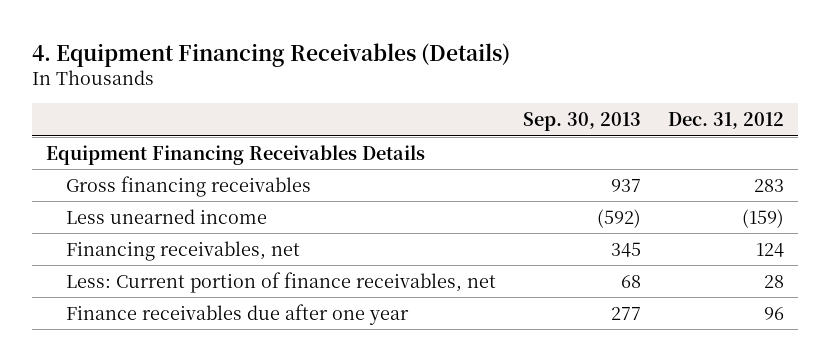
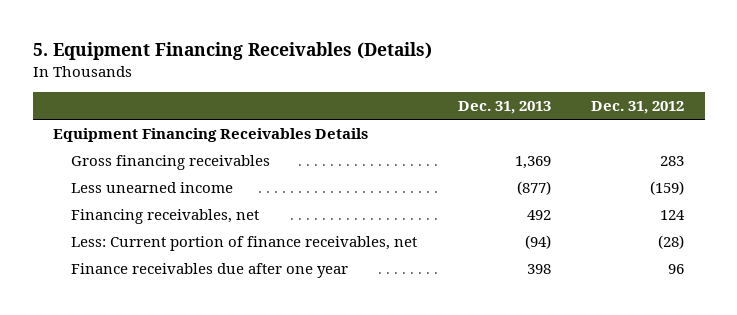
- 4. Equipment Financing Receivables (Details)
+ 5. Equipment Financing Receivables (Details)
- | Sep. 30, 2013 | Dec. 31, 2012
+ | Dec. 31, 2013 | Dec. 31, 2012
- Less: Current portion of finance receivables, net | 68 | 28
+ Less: Current portion of finance receivables, net | (94) | (28)

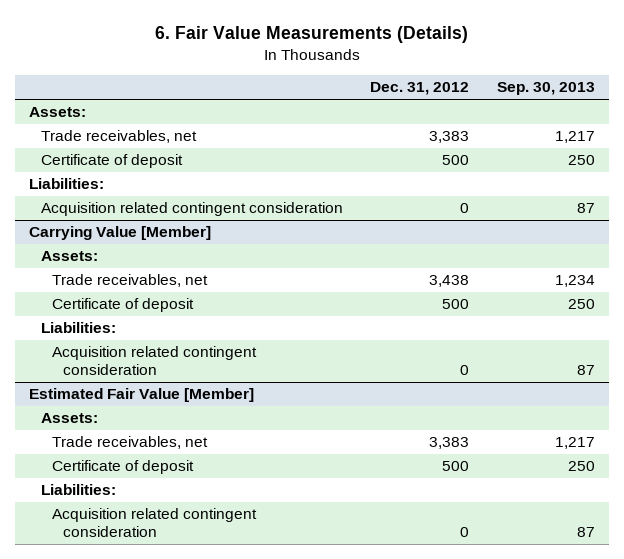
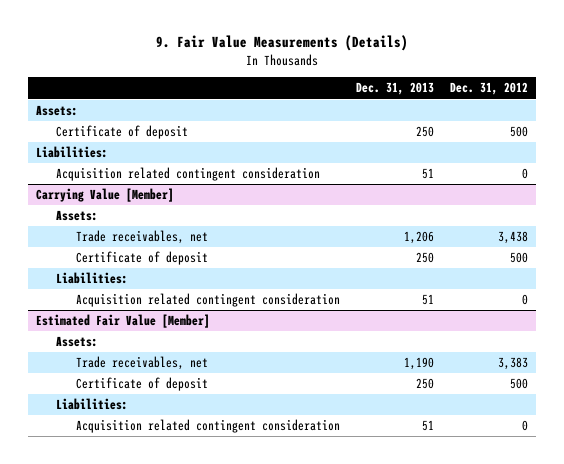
- 6. Fair Value Measurements (Details)
+ 9. Fair Value Measurements (Details)
- | Dec. 31, 2012 | Sep. 30, 2013
+ | Dec. 31, 2013 | Dec. 31, 2012
- Trade receivables, net | 3,383 | 1,217

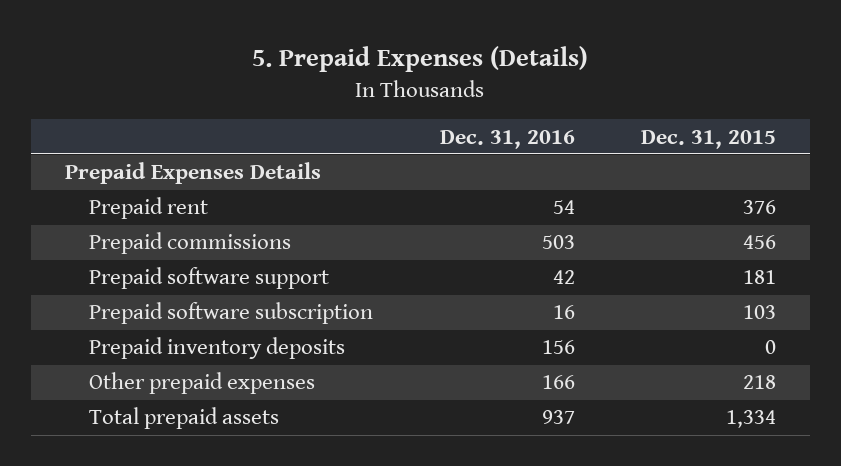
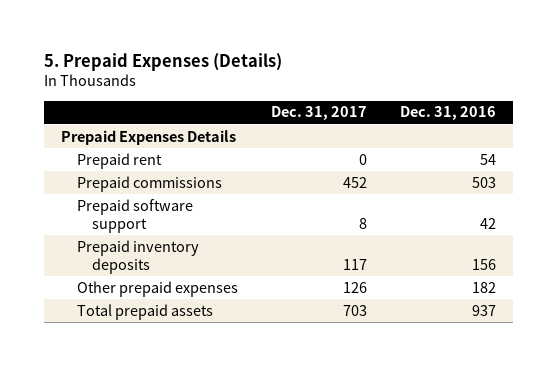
- | Dec. 31, 2016 | Dec. 31, 2015
+ | Dec. 31, 2017 | Dec. 31, 2016
- Prepaid software subscription | 16 | 103
- Other prepaid expenses | 166 | 218
+ Other prepaid expenses | 126 | 182

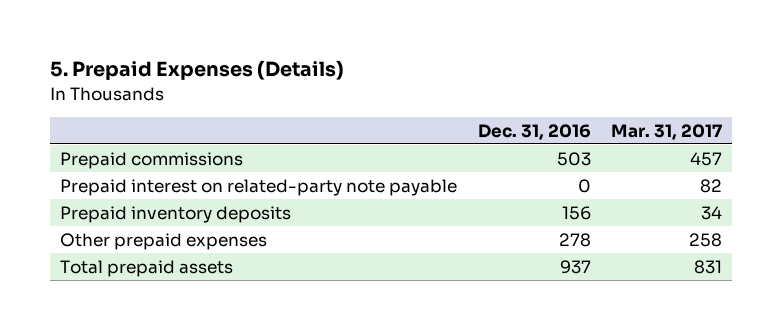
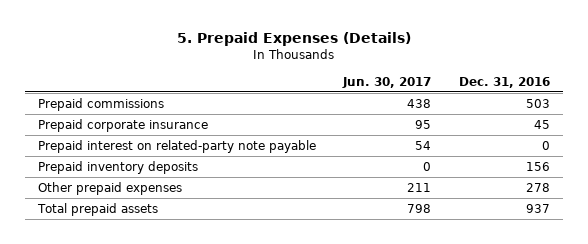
- | Dec. 31, 2016 | Mar. 31, 2017
+ | Jun. 30, 2017 | Dec. 31, 2016
+ Prepaid corporate insurance | 95 | 45

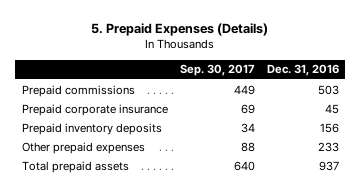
- | Jun. 30, 2017 | Dec. 31, 2016
+ | Sep. 30, 2017 | Dec. 31, 2016
- Prepaid interest on related-party note payable | 54 | 0
- Other prepaid expenses | 211 | 278
+ Other prepaid expenses | 88 | 233

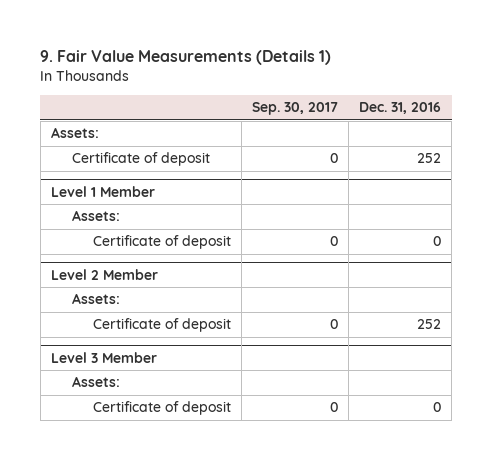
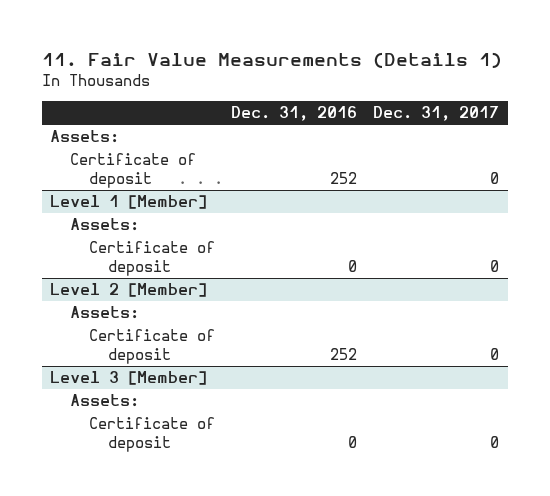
- 9. Fair Value Measurements (Details 1)
+ 11. Fair Value Measurements (Details 1)
- | Sep. 30, 2017 | Dec. 31, 2016
+ | Dec. 31, 2016 | Dec. 31, 2017
- Level 1 Member
+ Level 1 [Member]
- Level 2 Member
+ Level 2 [Member]
- Level 3 Member
+ Level 3 [Member]

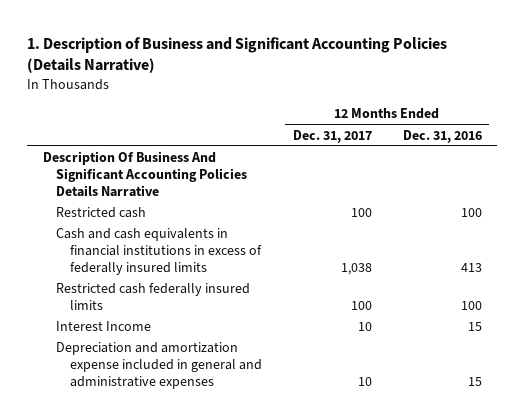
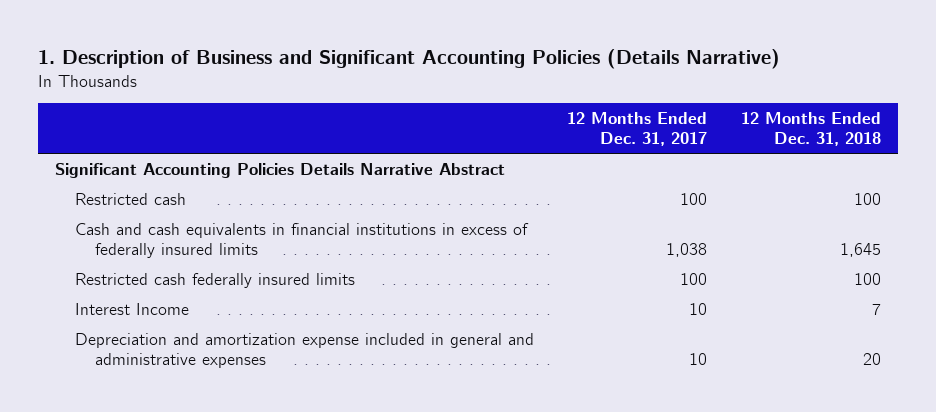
- | 12 Months Ended Dec. 31, 2017 | 12 Months Ended Dec. 31, 2016
+ | 12 Months Ended Dec. 31, 2017 | 12 Months Ended Dec. 31, 2018
- Description Of Business And Significant Accounting Policies Details Narrative
+ Significant Accounting Policies Details Narrative Abstract

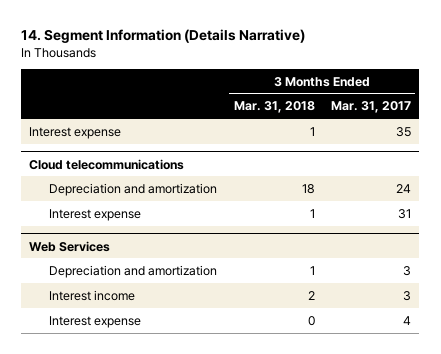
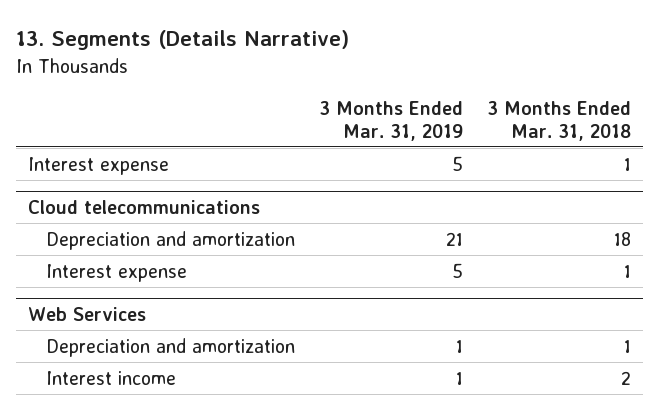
- 14. Segment Information (Details Narrative)
+ 13. Segments (Details Narrative)
- | 3 Months Ended Mar. 31, 2018 | 3 Months Ended Mar. 31, 2017
+ | 3 Months Ended Mar. 31, 2019 | 3 Months Ended Mar. 31, 2018
@ Web Services
- Interest expense | 0 | 4

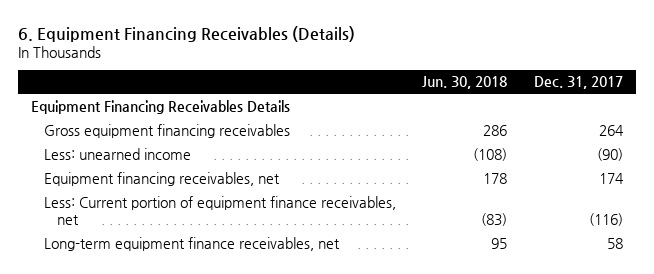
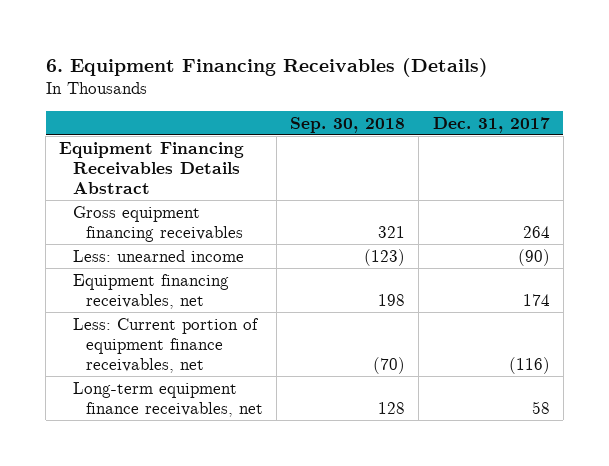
- | Jun. 30, 2018 | Dec. 31, 2017
+ | Sep. 30, 2018 | Dec. 31, 2017
- Equipment Financing Receivables Details
+ Equipment Financing Receivables Details Abstract

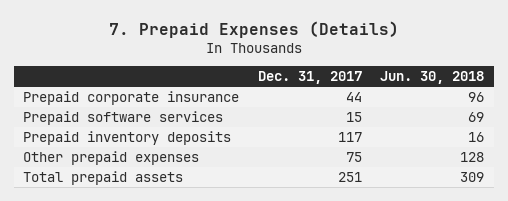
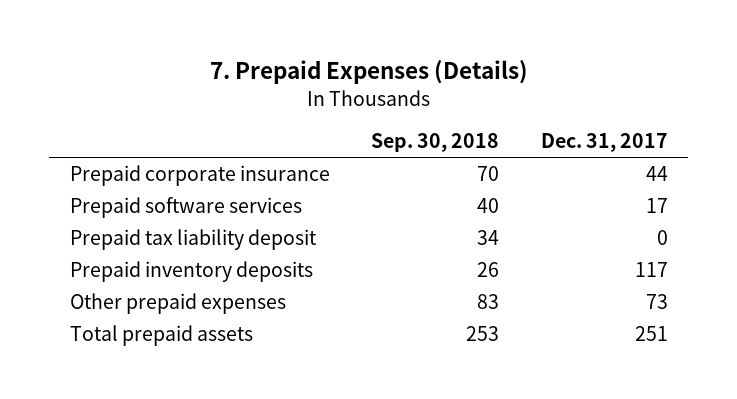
- | Dec. 31, 2017 | Jun. 30, 2018
+ | Sep. 30, 2018 | Dec. 31, 2017
- Prepaid software services | 15 | 69
+ Prepaid software services | 40 | 17
+ Prepaid tax liability deposit | 34 | 0
- Other prepaid expenses | 75 | 128
+ Other prepaid expenses | 83 | 73

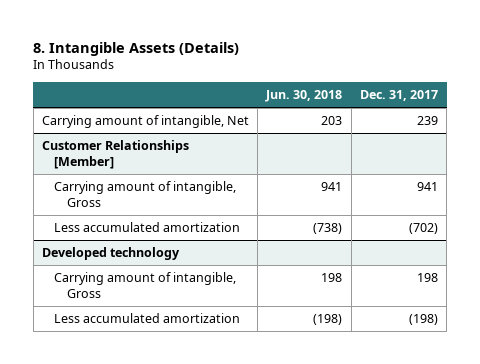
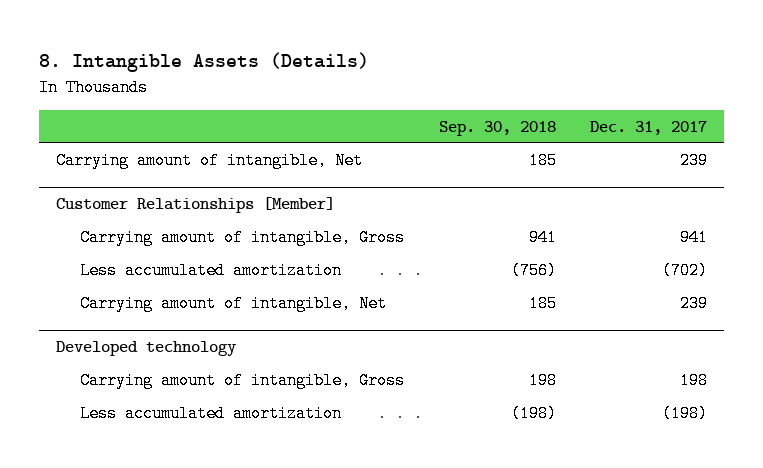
- | Jun. 30, 2018 | Dec. 31, 2017
+ | Sep. 30, 2018 | Dec. 31, 2017
@ Customer Relationships [Member]
+ Carrying amount of intangible, Net | 185 | 239

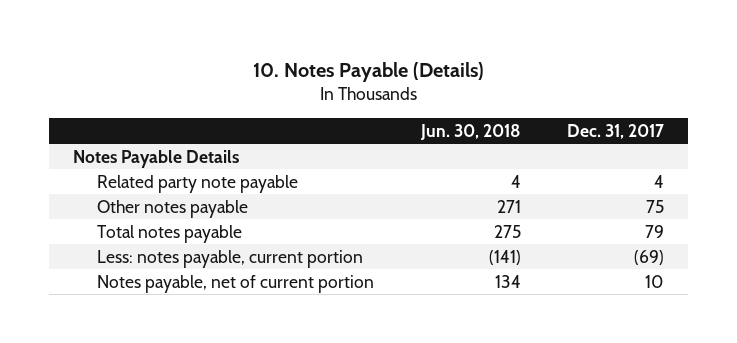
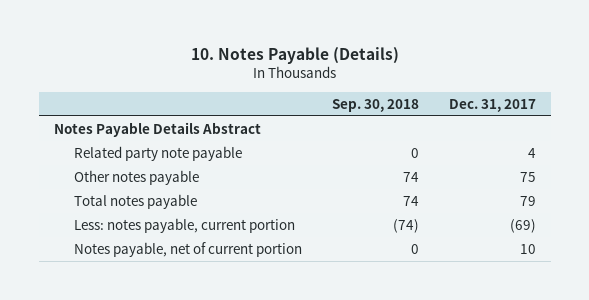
- | Jun. 30, 2018 | Dec. 31, 2017
+ | Sep. 30, 2018 | Dec. 31, 2017
- Notes Payable Details
+ Notes Payable Details Abstract

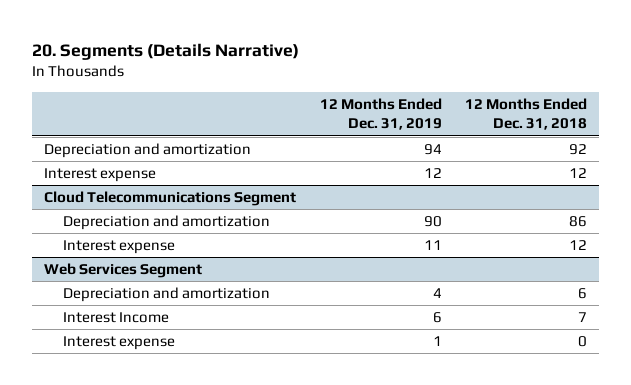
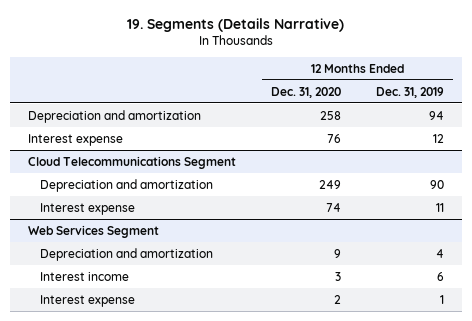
- 20. Segments (Details Narrative)
+ 19. Segments (Details Narrative)
- | 12 Months Ended Dec. 31, 2019 | 12 Months Ended Dec. 31, 2018
+ | 12 Months Ended Dec. 31, 2020 | 12 Months Ended Dec. 31, 2019
@ Web Services Segment
- Interest Income | 6 | 7
+ Interest income | 3 | 6

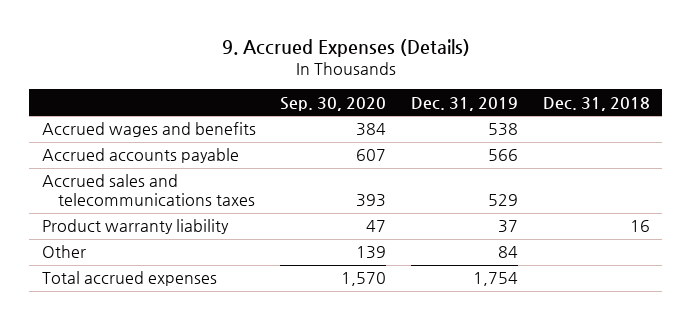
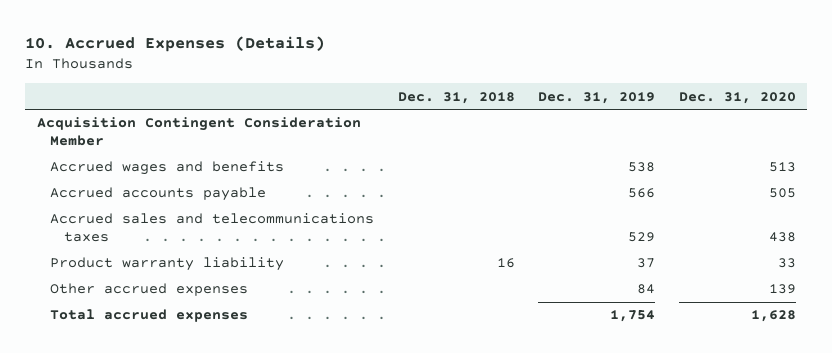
- 9. Accrued Expenses (Details)
+ 10. Accrued Expenses (Details)
- | Sep. 30, 2020 | Dec. 31, 2019 | Dec. 31, 2018
+ | Dec. 31, 2018 | Dec. 31, 2019 | Dec. 31, 2020
+ Acquisition Contingent Consideration Member
- Other | 139 | 84 |
+ Other accrued expenses | | 84 | 139

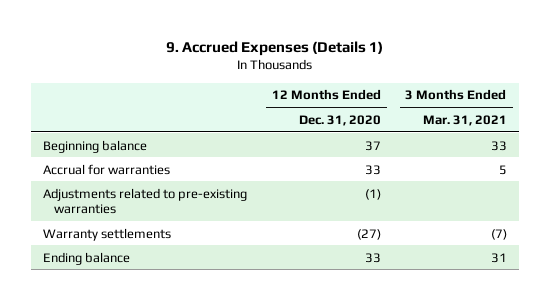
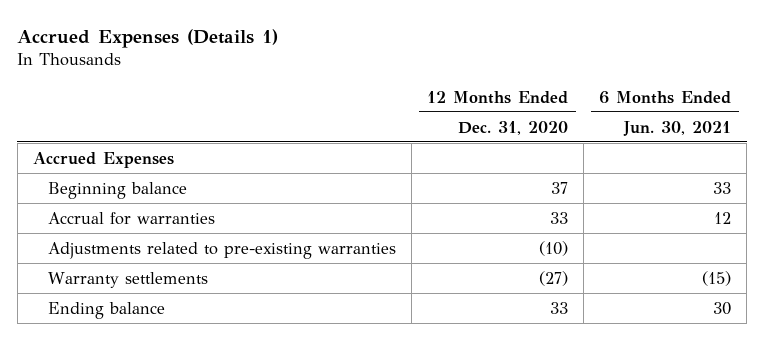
- 9. Accrued Expenses (Details 1)
+ Accrued Expenses (Details 1)
- | 12 Months Ended Dec. 31, 2020 | 3 Months Ended Mar. 31, 2021
+ | 12 Months Ended Dec. 31, 2020 | 6 Months Ended Jun. 30, 2021
+ Accrued Expenses
- Adjustments related to pre-existing warranties | (1) |
+ Adjustments related to pre-existing warranties | (10) |

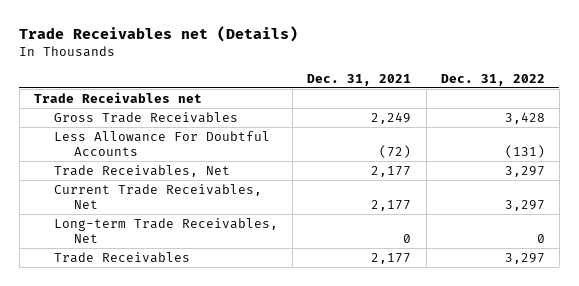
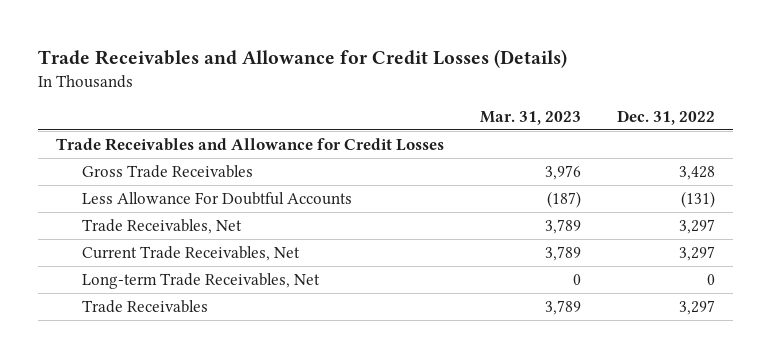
- Trade Receivables net (Details)
+ Trade Receivables and Allowance for Credit Losses (Details)
- | Dec. 31, 2021 | Dec. 31, 2022
+ | Mar. 31, 2023 | Dec. 31, 2022
- Trade Receivables net
+ Trade Receivables and Allowance for Credit Losses

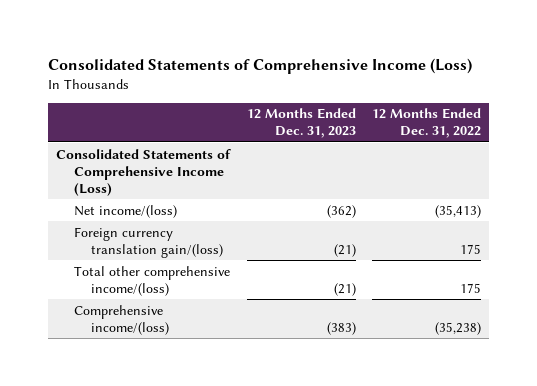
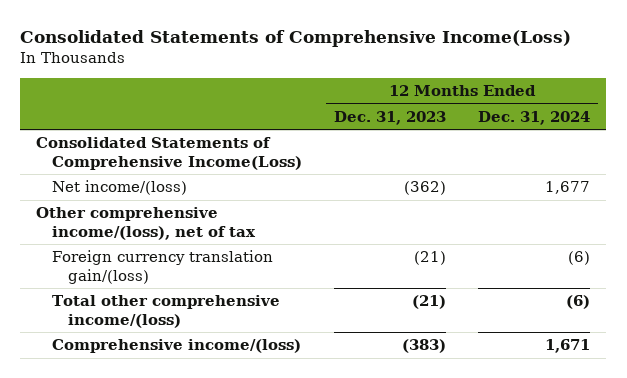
- Consolidated Statements of Comprehensive Income (Loss)
+ Consolidated Statements of Comprehensive Income(Loss)
- | 12 Months Ended Dec. 31, 2023 | 12 Months Ended Dec. 31, 2022
+ | 12 Months Ended Dec. 31, 2023 | 12 Months Ended Dec. 31, 2024
- Consolidated Statements of Comprehensive Income (Loss)
+ Consolidated Statements of Comprehensive Income(Loss)
+ Other comprehensive income/(loss), net of tax

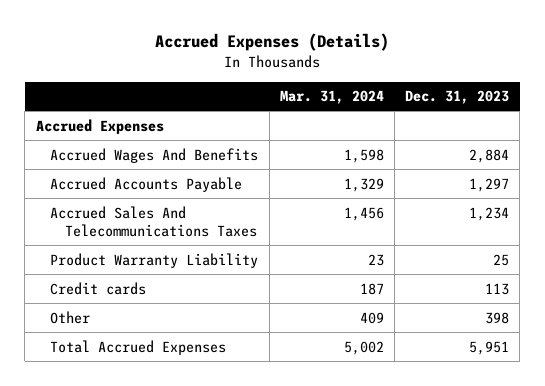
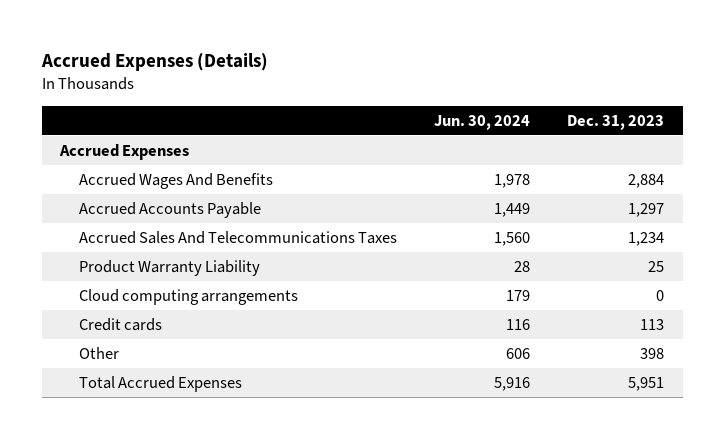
- | Mar. 31, 2024 | Dec. 31, 2023
+ | Jun. 30, 2024 | Dec. 31, 2023
+ Cloud computing arrangements | 179 | 0

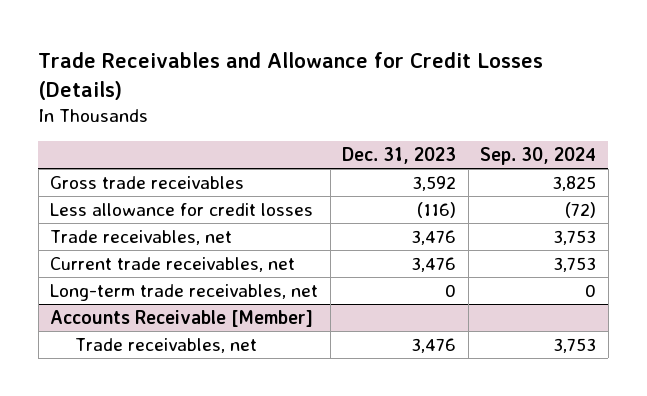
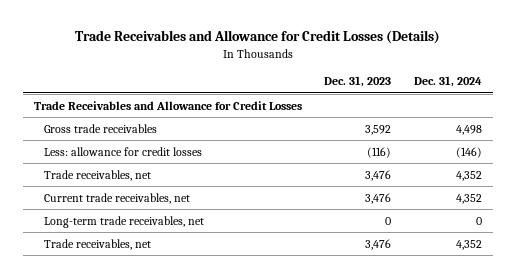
- | Dec. 31, 2023 | Sep. 30, 2024
+ | Dec. 31, 2023 | Dec. 31, 2024
+ Trade Receivables and Allowance for Credit Losses
- Less allowance for credit losses | (116) | (72)
+ Less: allowance for credit losses | (116) | (146)
- Accounts Receivable [Member]

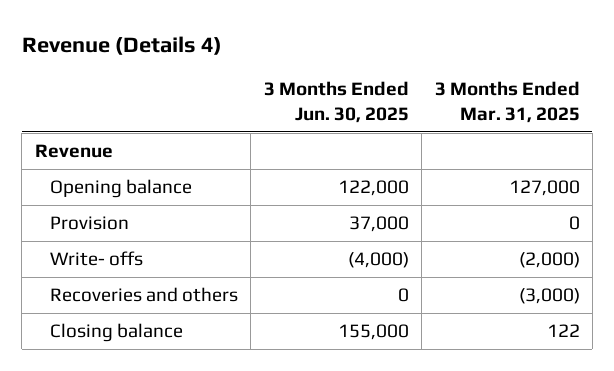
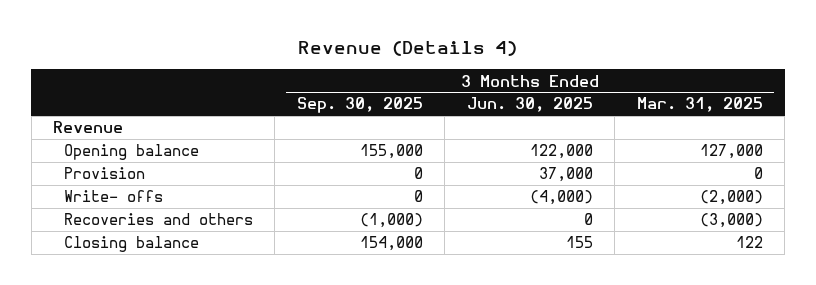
- | 3 Months Ended Jun. 30, 2025 | 3 Months Ended Mar. 31, 2025
+ | 3 Months Ended Sep. 30, 2025 | 3 Months Ended Jun. 30, 2025 | 3 Months Ended Mar. 31, 2025
- Closing balance | 155,000 | 122
+ Closing balance | 154,000 | 155 | 122

